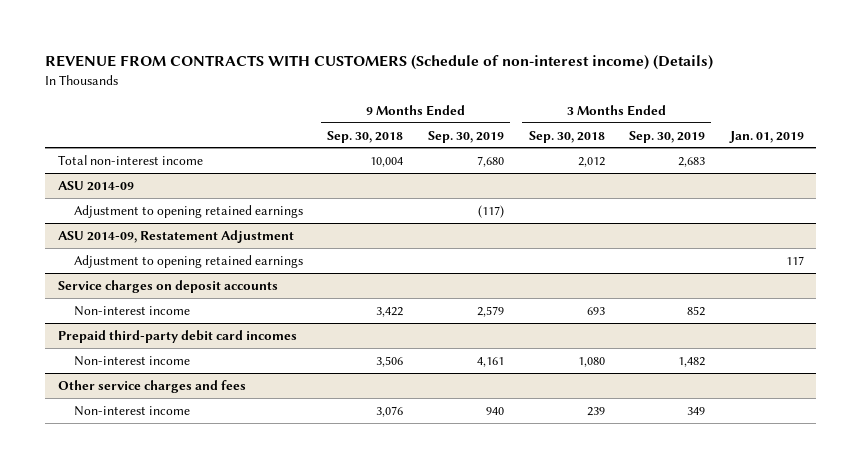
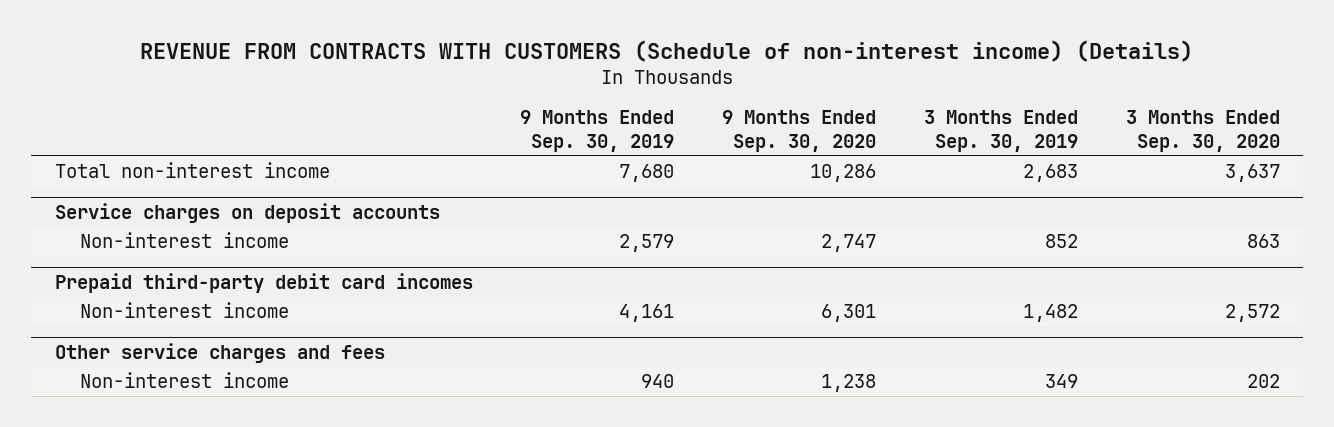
- | 9 Months Ended Sep. 30, 2018 | 9 Months Ended Sep. 30, 2019 | 3 Months Ended Sep. 30, 2018 | 3 Months Ended Sep. 30, 2019 | Jan. 01, 2019
+ | 9 Months Ended Sep. 30, 2019 | 9 Months Ended Sep. 30, 2020 | 3 Months Ended Sep. 30, 2019 | 3 Months Ended Sep. 30, 2020
- ASU 2014-09
- Adjustment to opening retained earnings | | (117) | | |
- ASU 2014-09, Restatement Adjustment
- Adjustment to opening retained earnings | | | | | 117

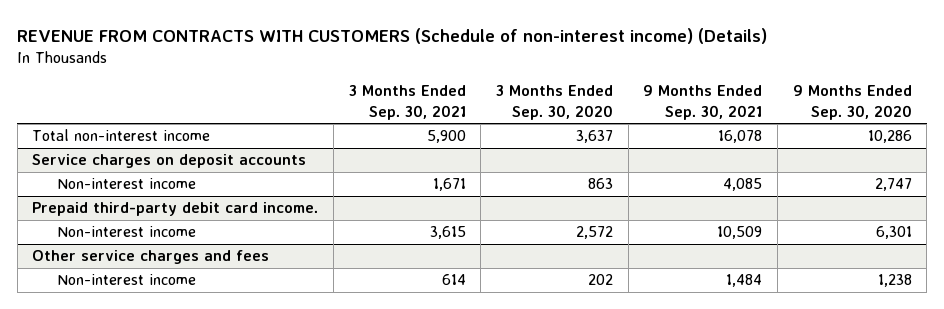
- | 9 Months Ended Sep. 30, 2019 | 9 Months Ended Sep. 30, 2020 | 3 Months Ended Sep. 30, 2019 | 3 Months Ended Sep. 30, 2020
+ | 3 Months Ended Sep. 30, 2021 | 3 Months Ended Sep. 30, 2020 | 9 Months Ended Sep. 30, 2021 | 9 Months Ended Sep. 30, 2020
- Prepaid third-party debit card incomes
+ Prepaid third-party debit card income.

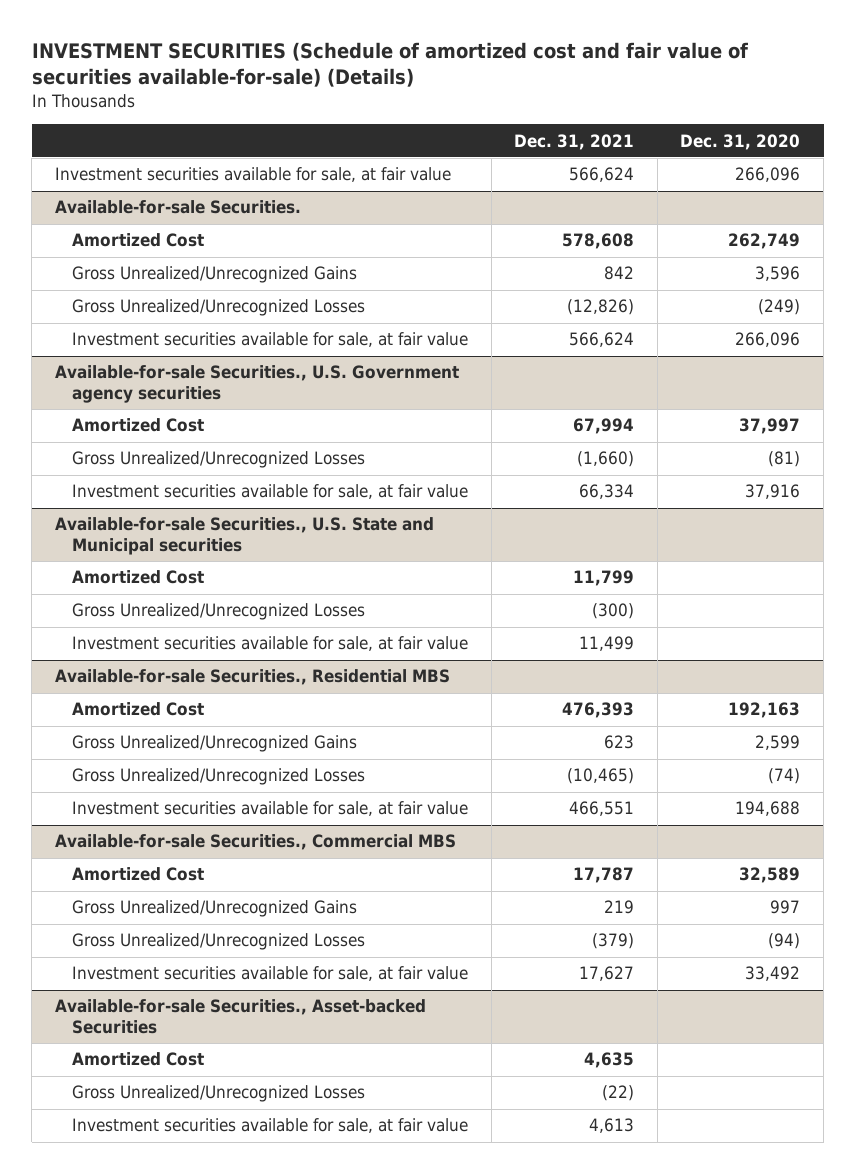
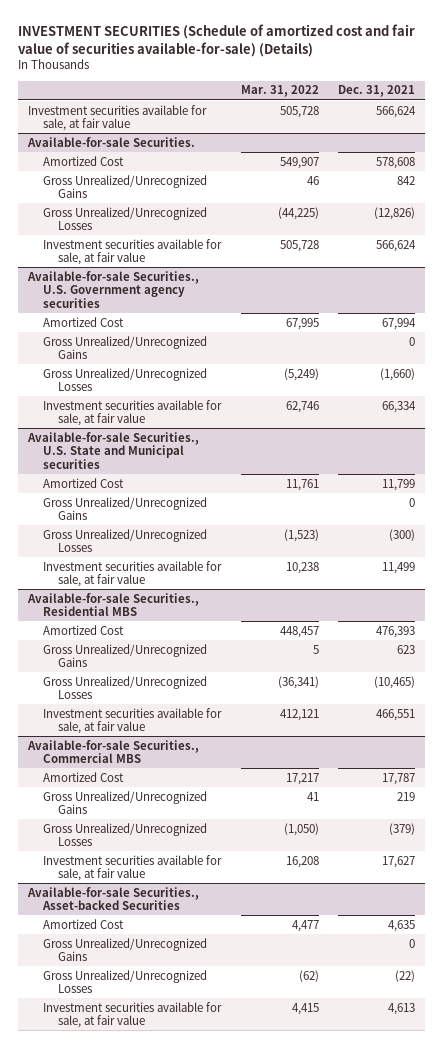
- | Dec. 31, 2021 | Dec. 31, 2020
+ | Mar. 31, 2022 | Dec. 31, 2021
@ Available-for-sale Securities., U.S. Government agency securities
+ Gross Unrealized/Unrecognized Gains | | 0
@ Available-for-sale Securities., U.S. State and Municipal securities
+ Gross Unrealized/Unrecognized Gains | | 0
@ Available-for-sale Securities., Asset-backed Securities
+ Gross Unrealized/Unrecognized Gains | | 0

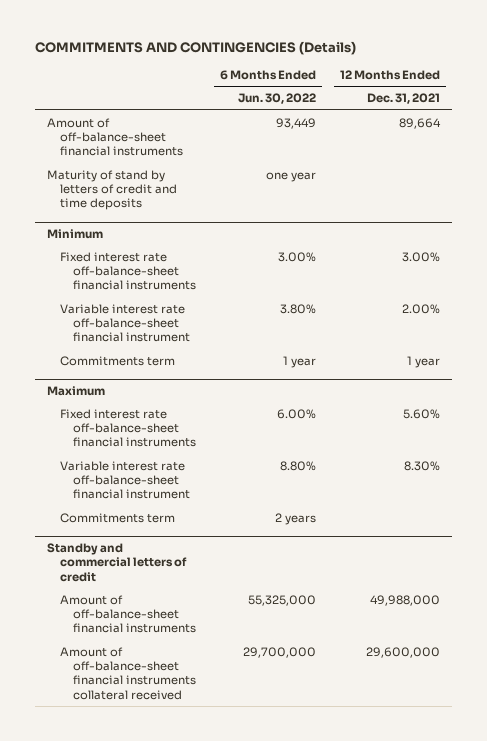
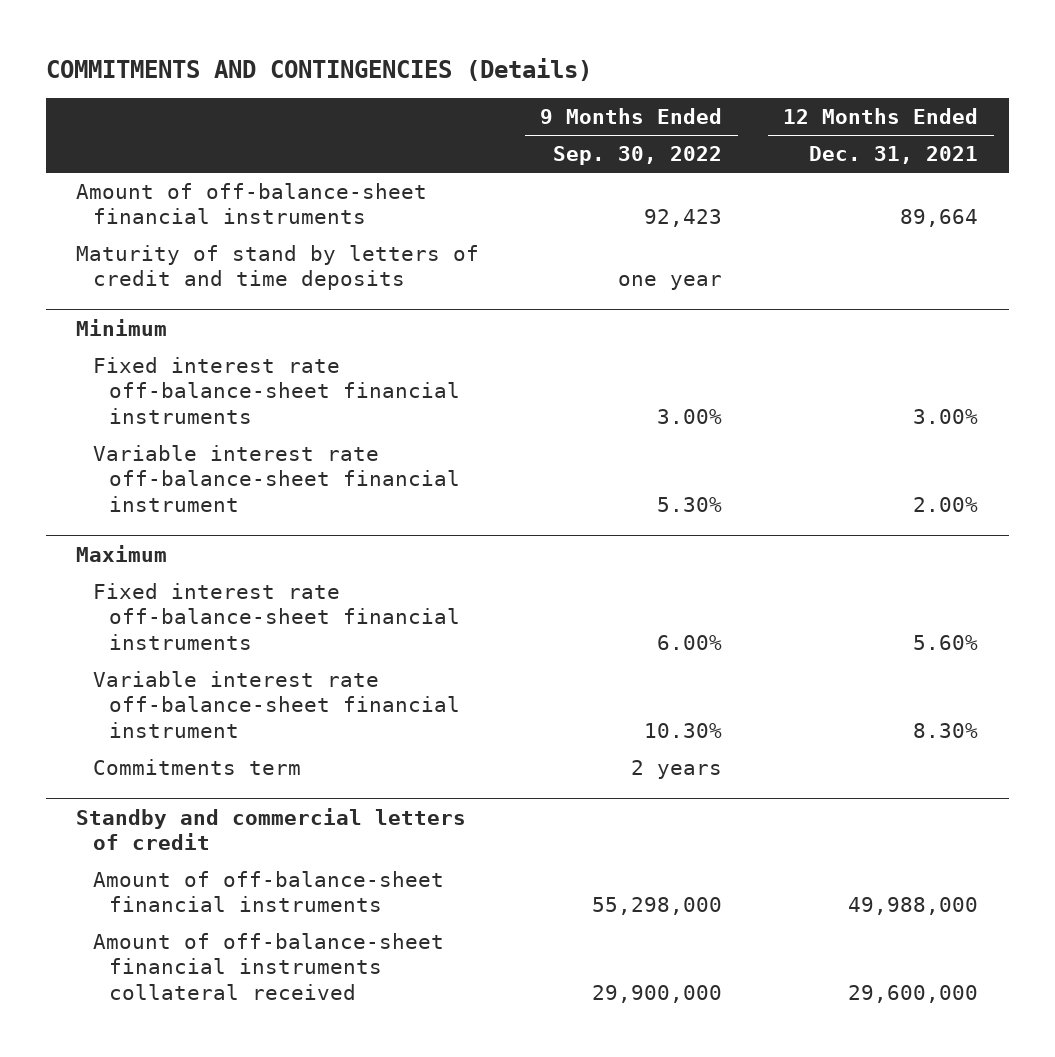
- | 6 Months Ended Jun. 30, 2022 | 12 Months Ended Dec. 31, 2021
+ | 9 Months Ended Sep. 30, 2022 | 12 Months Ended Dec. 31, 2021
@ Minimum
- Commitments term | 1 year | 1 year

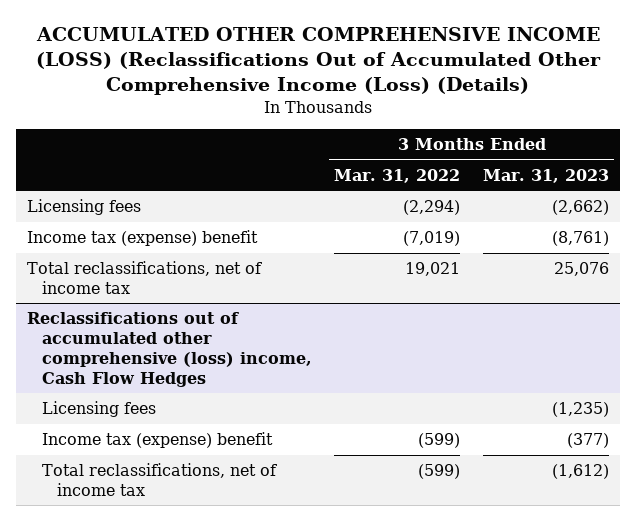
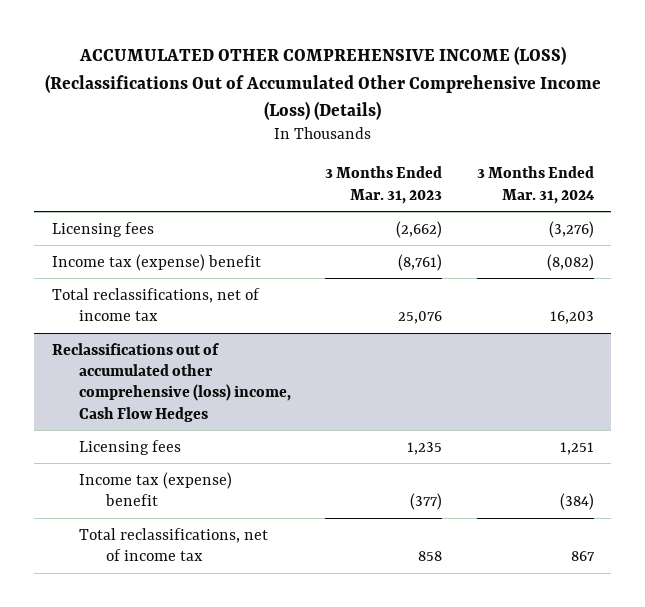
- | 3 Months Ended Mar. 31, 2022 | 3 Months Ended Mar. 31, 2023
+ | 3 Months Ended Mar. 31, 2023 | 3 Months Ended Mar. 31, 2024
@ Reclassifications out of accumulated other comprehensive (loss) income, Cash Flow Hedges
- Licensing fees | | (1,235)
+ Licensing fees | 1,235 | 1,251
- Total reclassifications, net of income tax | (599) | (1,612)
+ Total reclassifications, net of income tax | 858 | 867

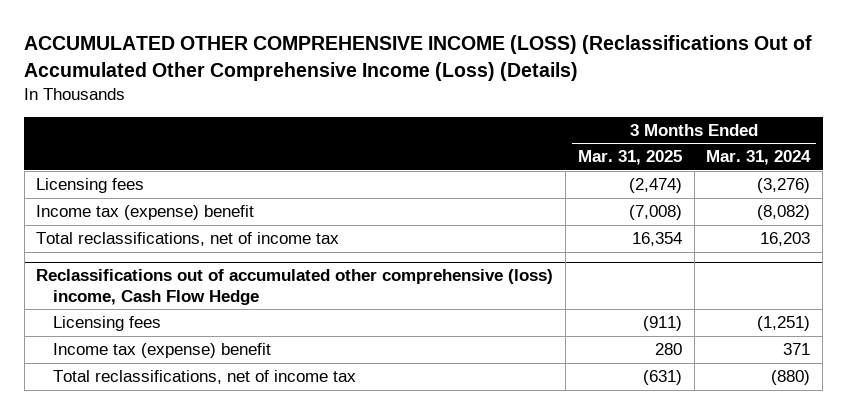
- | 3 Months Ended Mar. 31, 2023 | 3 Months Ended Mar. 31, 2024
+ | 3 Months Ended Mar. 31, 2025 | 3 Months Ended Mar. 31, 2024
- Reclassifications out of accumulated other comprehensive (loss) income, Cash Flow Hedges
- Licensing fees | 1,235 | 1,251
- Income tax (expense) benefit | (377) | (384)
- Total reclassifications, net of income tax | 858 | 867
+ Reclassifications out of accumulated other comprehensive (loss) income, Cash Flow Hedge
+ Licensing fees | (911) | (1,251)
+ Income tax (expense) benefit | 280 | 371
+ Total reclassifications, net of income tax | (631) | (880)

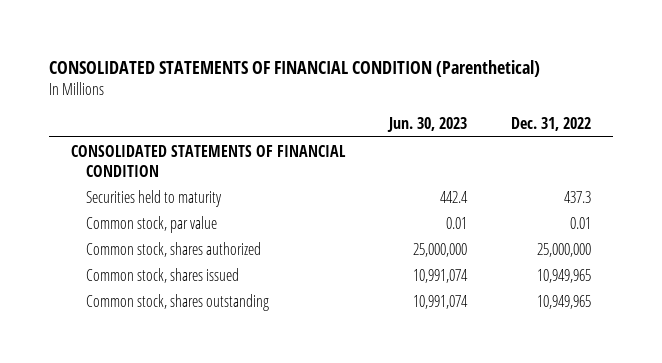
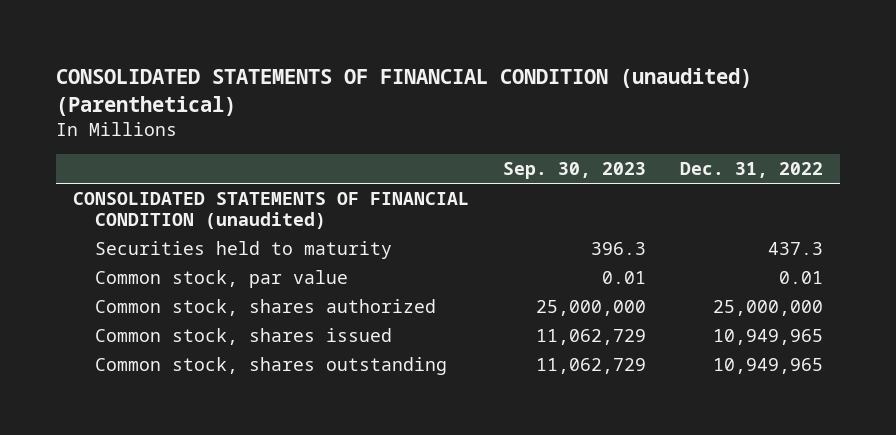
- CONSOLIDATED STATEMENTS OF FINANCIAL CONDITION (Parenthetical)
+ CONSOLIDATED STATEMENTS OF FINANCIAL CONDITION (unaudited) (Parenthetical)
- | Jun. 30, 2023 | Dec. 31, 2022
+ | Sep. 30, 2023 | Dec. 31, 2022
- CONSOLIDATED STATEMENTS OF FINANCIAL CONDITION
+ CONSOLIDATED STATEMENTS OF FINANCIAL CONDITION (unaudited)

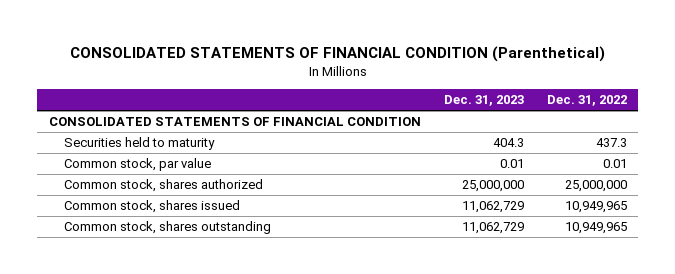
- CONSOLIDATED STATEMENTS OF FINANCIAL CONDITION (unaudited) (Parenthetical)
+ CONSOLIDATED STATEMENTS OF FINANCIAL CONDITION (Parenthetical)
- | Sep. 30, 2023 | Dec. 31, 2022
+ | Dec. 31, 2023 | Dec. 31, 2022
- CONSOLIDATED STATEMENTS OF FINANCIAL CONDITION (unaudited)
+ CONSOLIDATED STATEMENTS OF FINANCIAL CONDITION

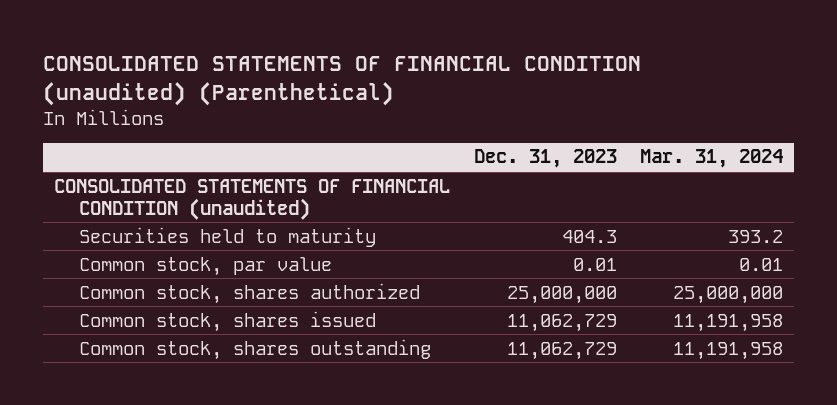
- CONSOLIDATED STATEMENTS OF FINANCIAL CONDITION (Parenthetical)
+ CONSOLIDATED STATEMENTS OF FINANCIAL CONDITION (unaudited) (Parenthetical)
- | Dec. 31, 2023 | Dec. 31, 2022
+ | Dec. 31, 2023 | Mar. 31, 2024
- CONSOLIDATED STATEMENTS OF FINANCIAL CONDITION
+ CONSOLIDATED STATEMENTS OF FINANCIAL CONDITION (unaudited)

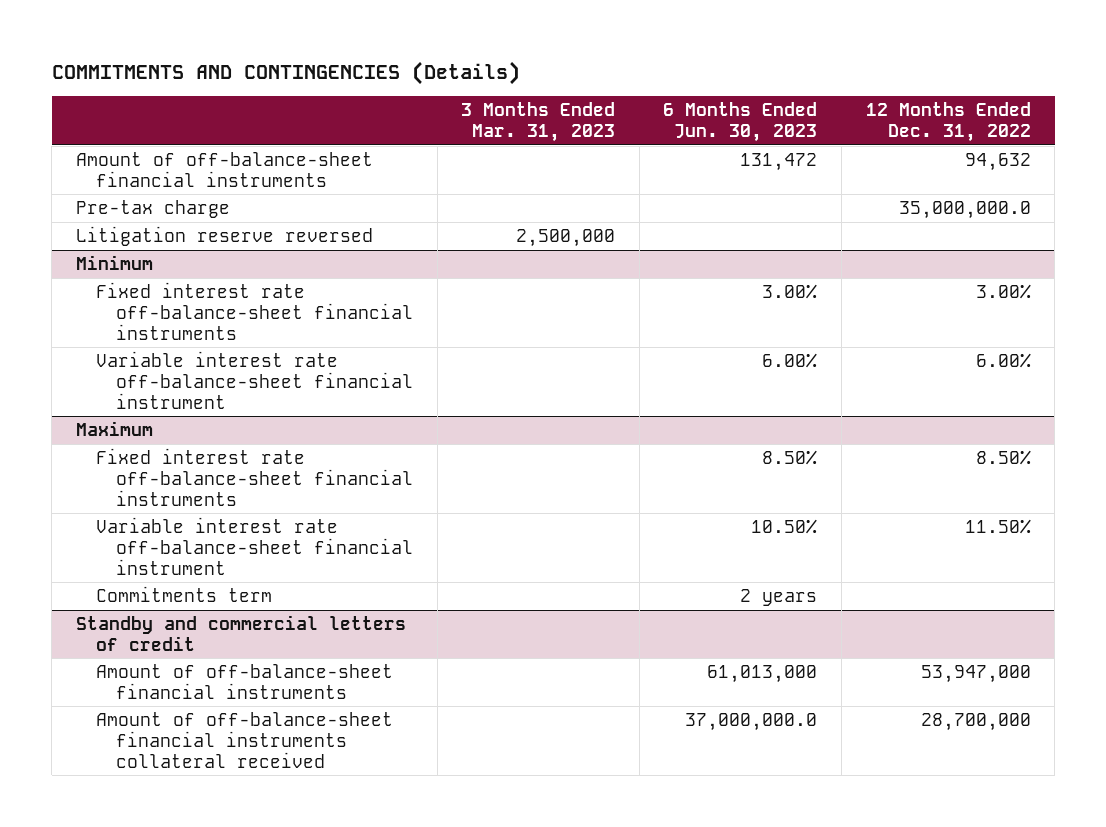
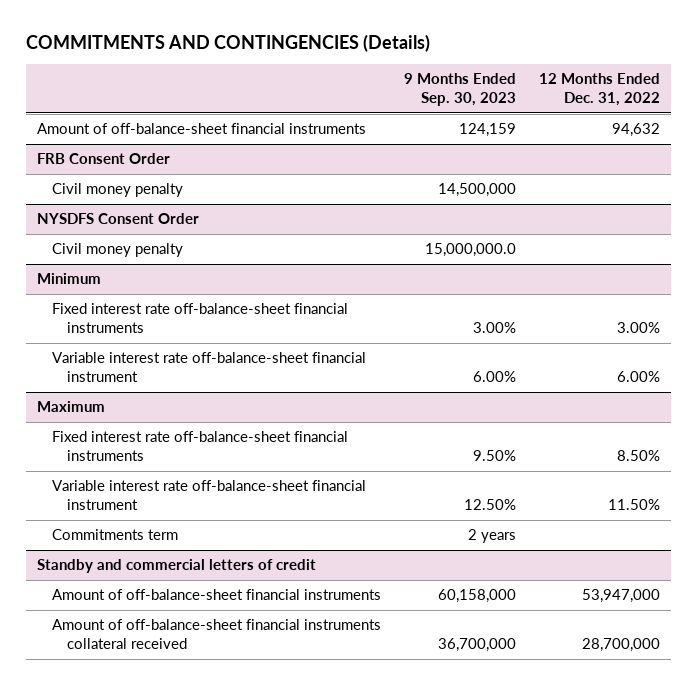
- | 3 Months Ended Mar. 31, 2023 | 6 Months Ended Jun. 30, 2023 | 12 Months Ended Dec. 31, 2022
+ | 9 Months Ended Sep. 30, 2023 | 12 Months Ended Dec. 31, 2022
- Pre-tax charge | | | 35,000,000.0
- Litigation reserve reversed | 2,500,000 | |
+ FRB Consent Order
+ Civil money penalty | 14,500,000 |
+ NYSDFS Consent Order
+ Civil money penalty | 15,000,000.0 |

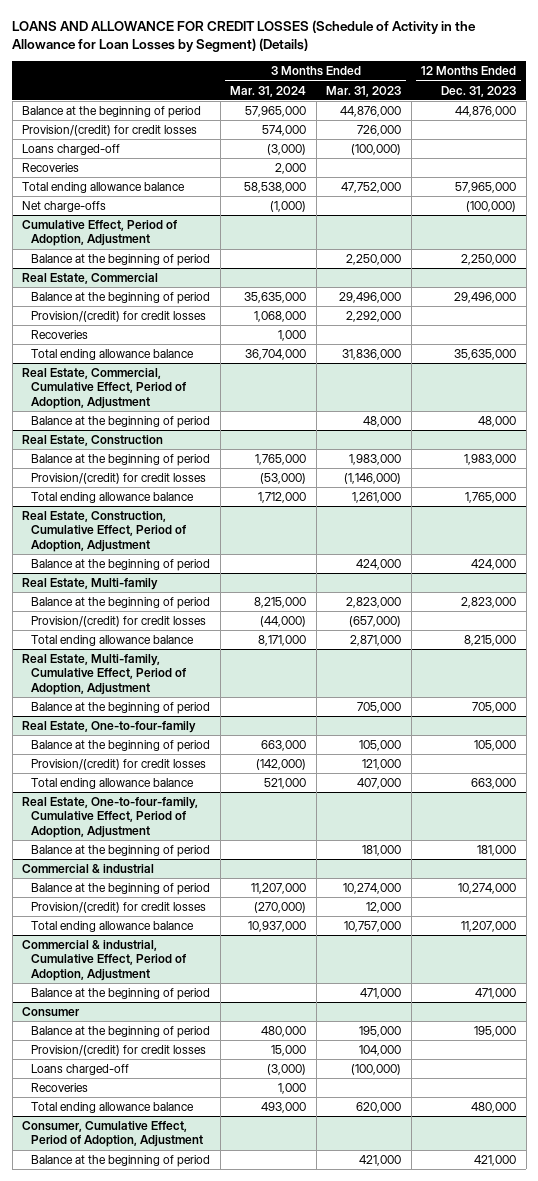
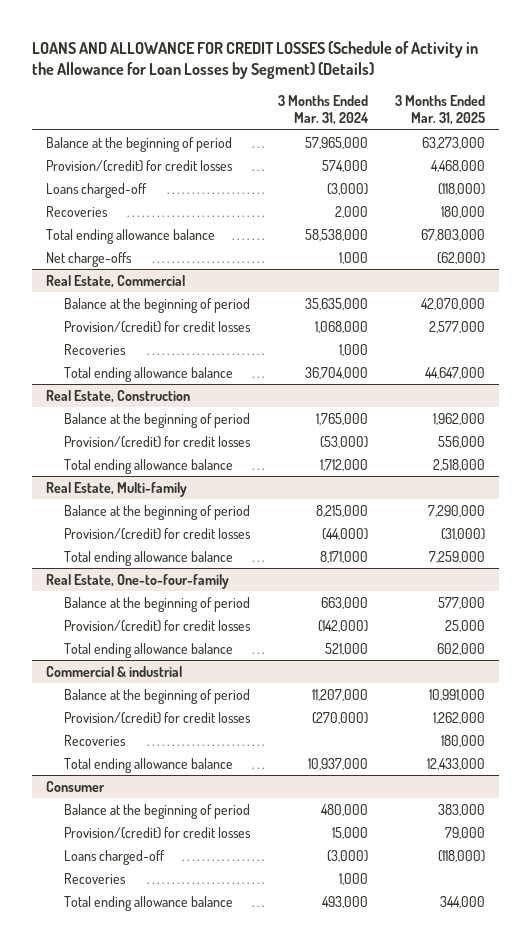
- | 3 Months Ended Mar. 31, 2024 | 3 Months Ended Mar. 31, 2023 | 12 Months Ended Dec. 31, 2023
+ | 3 Months Ended Mar. 31, 2024 | 3 Months Ended Mar. 31, 2025
- Net charge-offs | (1,000) | | (100,000)
- Cumulative Effect, Period of Adoption, Adjustment
- Balance at the beginning of period | | 2,250,000 | 2,250,000
+ Net charge-offs | 1,000 | (62,000)
- Real Estate, Commercial, Cumulative Effect, Period of Adoption, Adjustment
- Balance at the beginning of period | | 48,000 | 48,000
- Real Estate, Construction, Cumulative Effect, Period of Adoption, Adjustment
- Balance at the beginning of period | | 424,000 | 424,000
- Real Estate, Multi-family, Cumulative Effect, Period of Adoption, Adjustment
- Balance at the beginning of period | | 705,000 | 705,000
- Real Estate, One-to-four-family, Cumulative Effect, Period of Adoption, Adjustment
- Balance at the beginning of period | | 181,000 | 181,000
@ Commercial & industrial
+ Recoveries | | 180,000
- Commercial & industrial, Cumulative Effect, Period of Adoption, Adjustment
- Balance at the beginning of period | | 471,000 | 471,000
- Consumer, Cumulative Effect, Period of Adoption, Adjustment
- Balance at the beginning of period | | 421,000 | 421,000

